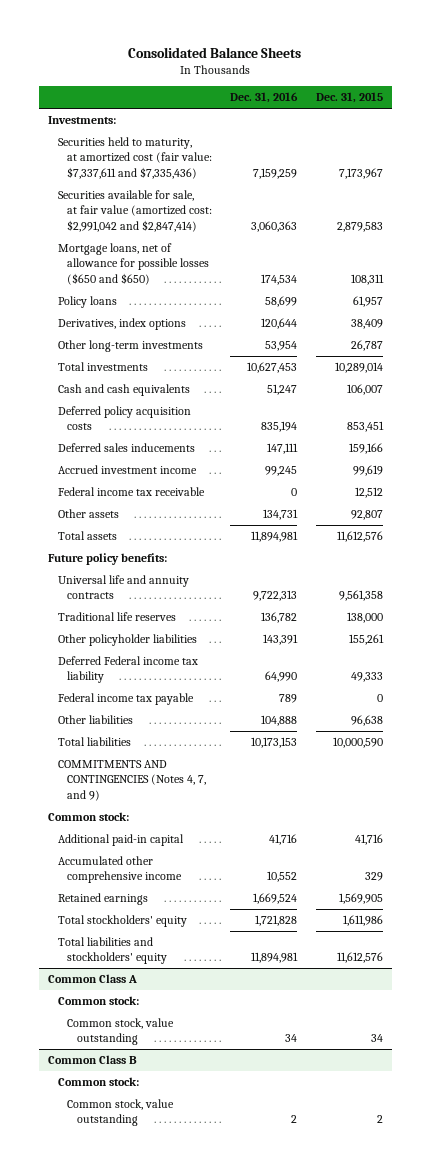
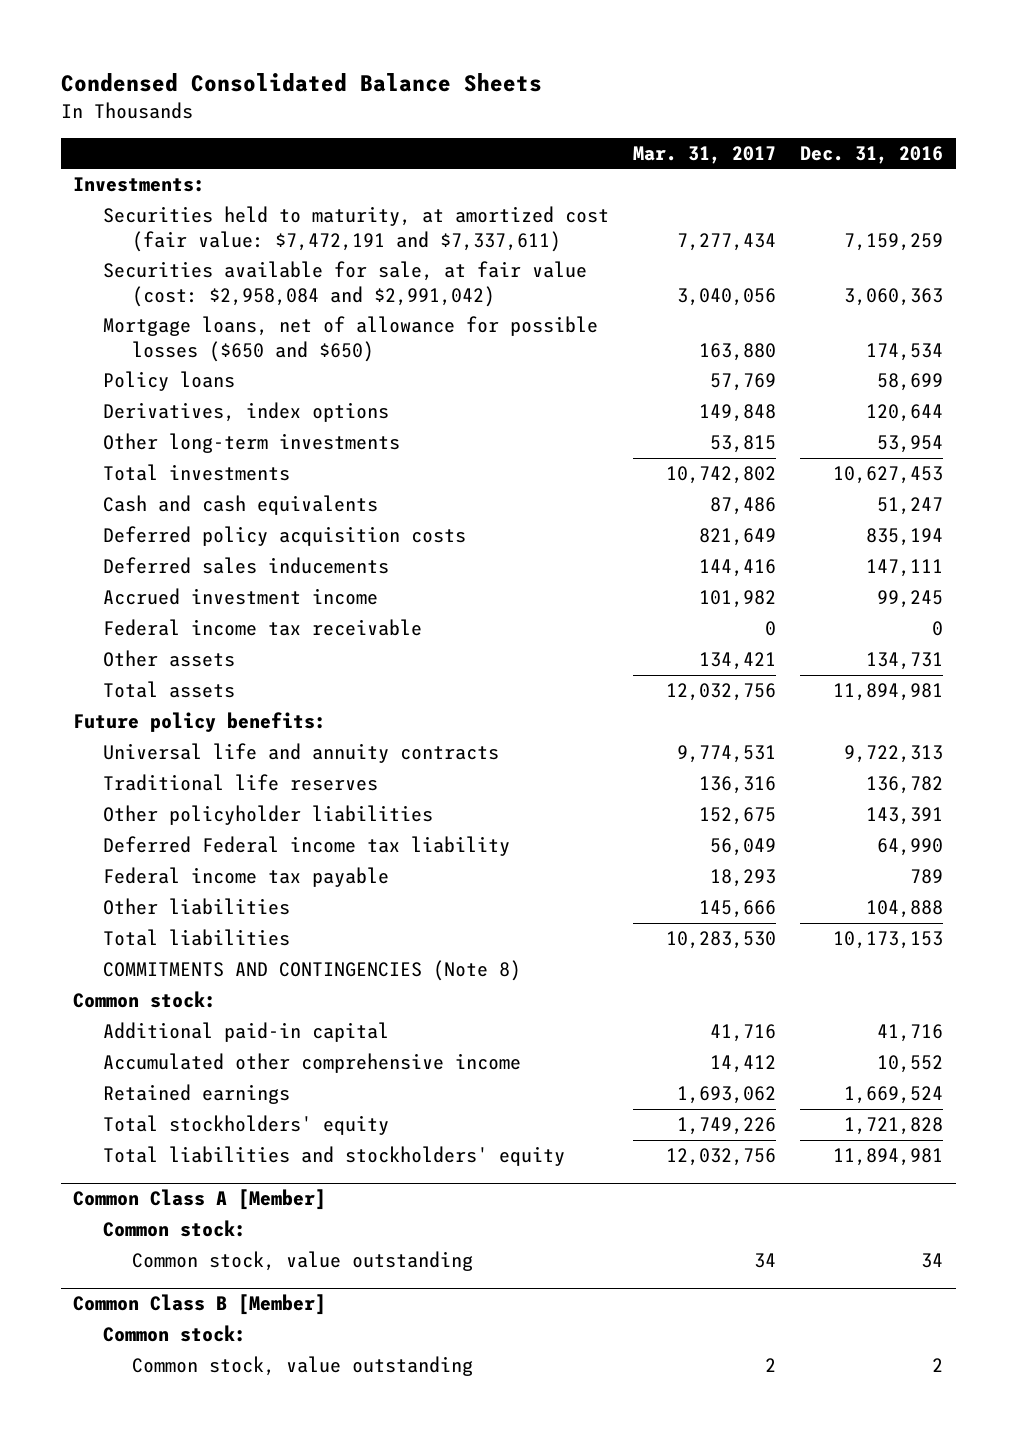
- Consolidated Balance Sheets
+ Condensed Consolidated Balance Sheets
- | Dec. 31, 2016 | Dec. 31, 2015
+ | Mar. 31, 2017 | Dec. 31, 2016
- Securities held to maturity, at amortized cost (fair value: $7,337,611 and $7,335,436) | 7,159,259 | 7,173,967
- Securities available for sale, at fair value (amortized cost: $2,991,042 and $2,847,414) | 3,060,363 | 2,879,583
+ Securities held to maturity, at amortized cost (fair value: $7,472,191 and $7,337,611) | 7,277,434 | 7,159,259
+ Securities available for sale, at fair value (cost: $2,958,084 and $2,991,042) | 3,040,056 | 3,060,363
- COMMITMENTS AND CONTINGENCIES (Notes 4, 7, and 9)
+ COMMITMENTS AND CONTINGENCIES (Note 8)
- Common Class A
+ Common Class A [Member]
- Common Class B
+ Common Class B [Member]

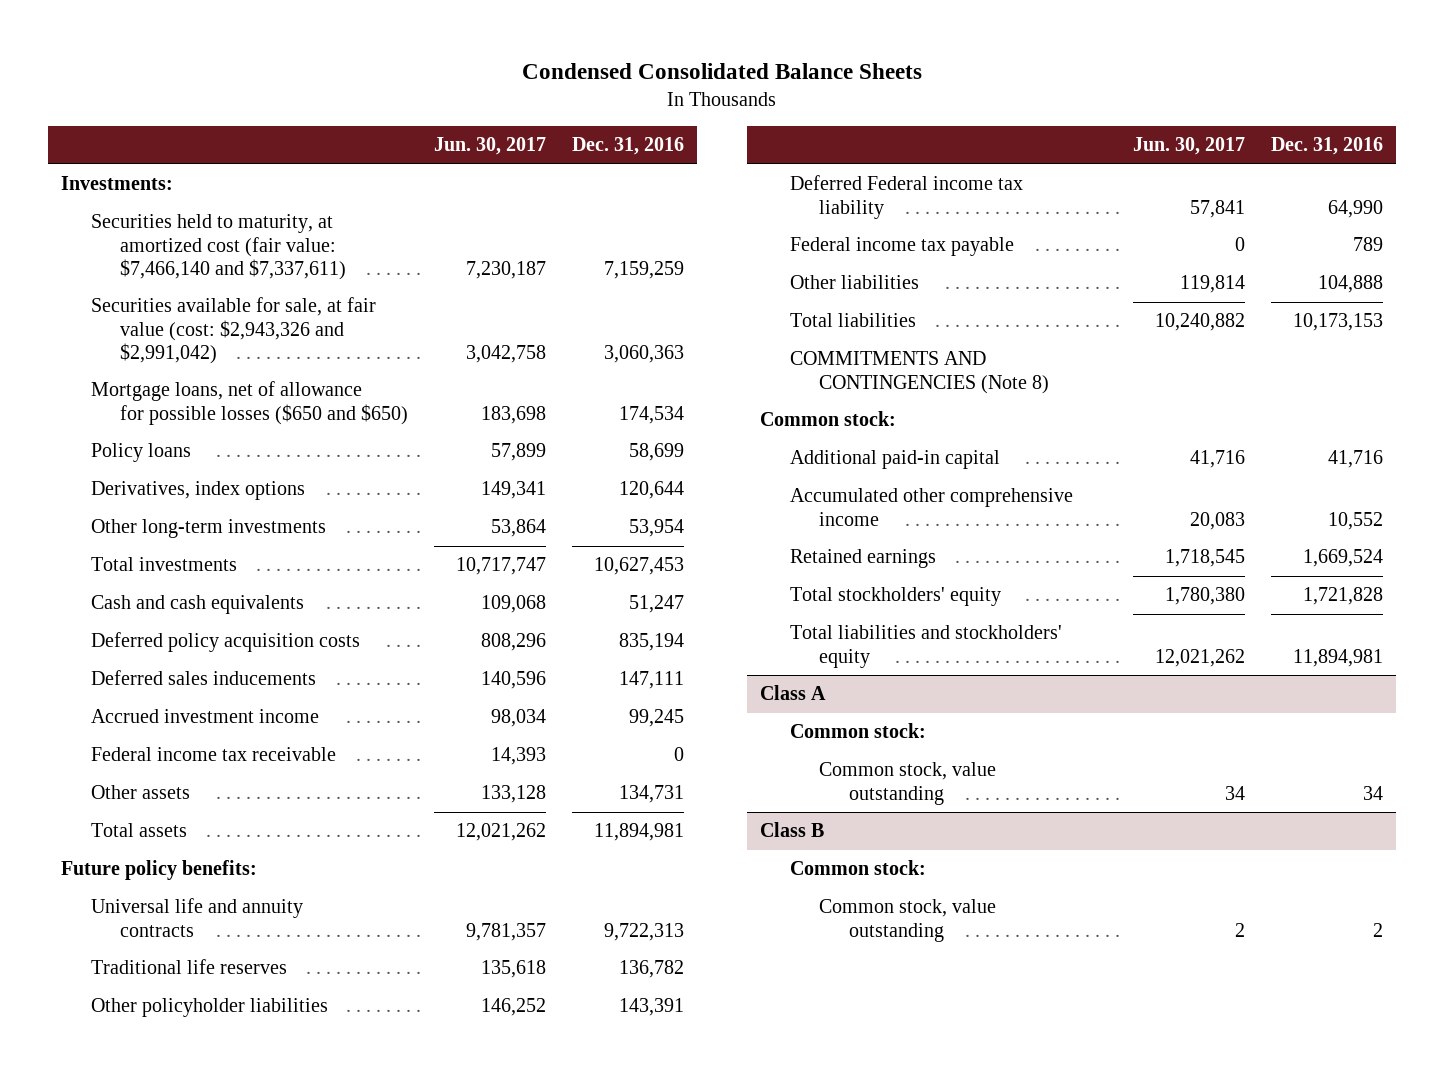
- | Mar. 31, 2017 | Dec. 31, 2016
+ | Jun. 30, 2017 | Dec. 31, 2016
- Securities held to maturity, at amortized cost (fair value: $7,472,191 and $7,337,611) | 7,277,434 | 7,159,259
- Securities available for sale, at fair value (cost: $2,958,084 and $2,991,042) | 3,040,056 | 3,060,363
+ Securities held to maturity, at amortized cost (fair value: $7,466,140 and $7,337,611) | 7,230,187 | 7,159,259
+ Securities available for sale, at fair value (cost: $2,943,326 and $2,991,042) | 3,042,758 | 3,060,363
- Common Class A [Member]
+ Class A
- Common Class B [Member]
+ Class B

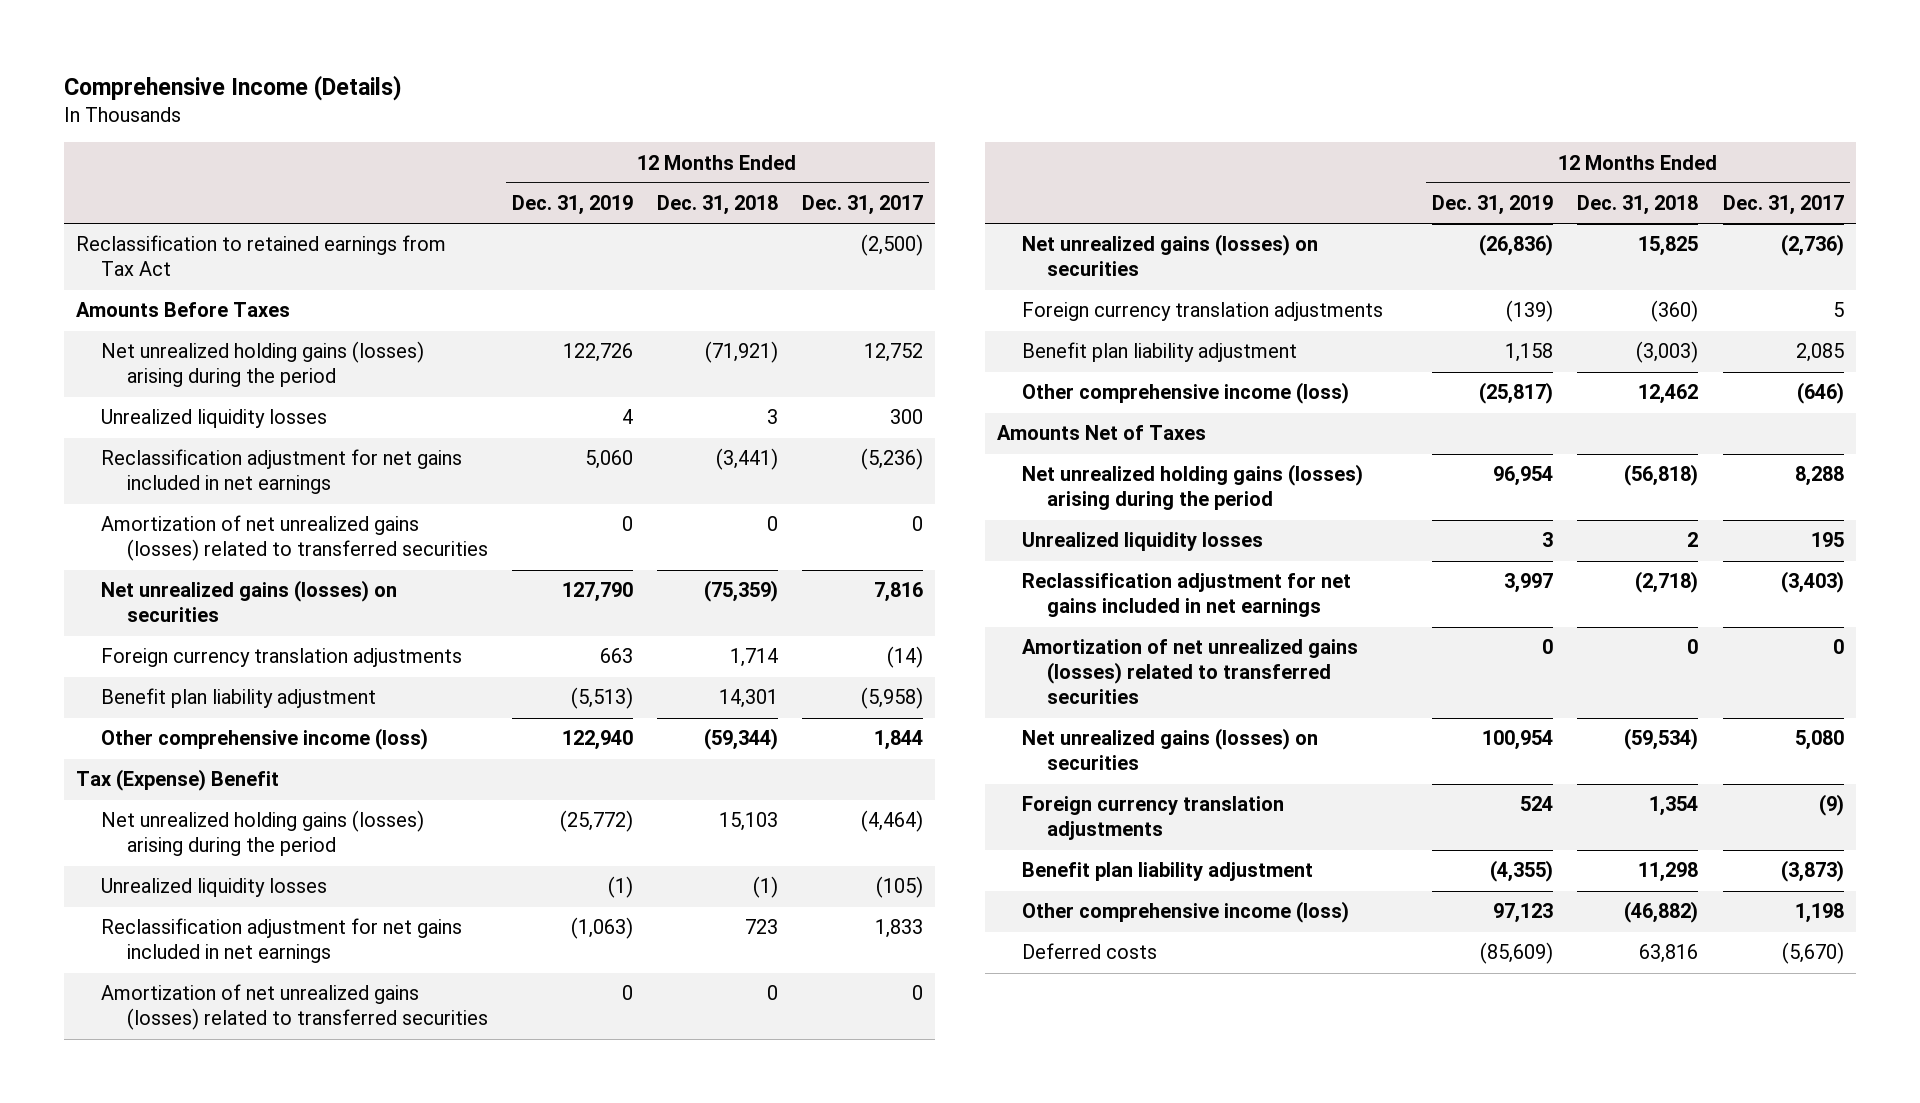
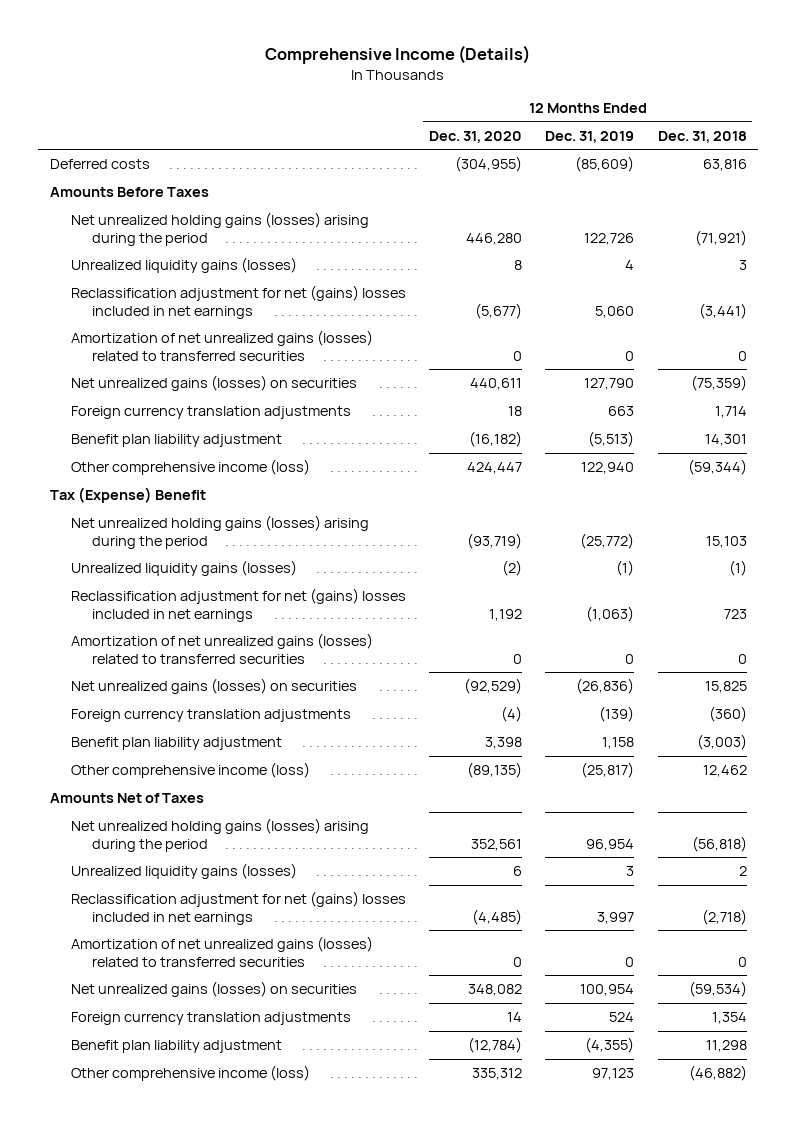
- | 12 Months Ended Dec. 31, 2019 | 12 Months Ended Dec. 31, 2018 | 12 Months Ended Dec. 31, 2017
+ | 12 Months Ended Dec. 31, 2020 | 12 Months Ended Dec. 31, 2019 | 12 Months Ended Dec. 31, 2018
- Reclassification to retained earnings from Tax Act | | | (2,500)
moved up: Deferred costs | (304,955) | (85,609) | 63,816
- Unrealized liquidity losses | 4 | 3 | 300
- Reclassification adjustment for net gains included in net earnings | 5,060 | (3,441) | (5,236)
+ Unrealized liquidity gains (losses) | 8 | 4 | 3
+ Reclassification adjustment for net (gains) losses included in net earnings | (5,677) | 5,060 | (3,441)
- Unrealized liquidity losses | (1) | (1) | (105)
- Reclassification adjustment for net gains included in net earnings | (1,063) | 723 | 1,833
+ Unrealized liquidity gains (losses) | (2) | (1) | (1)
+ Reclassification adjustment for net (gains) losses included in net earnings | 1,192 | (1,063) | 723
- Unrealized liquidity losses | 3 | 2 | 195
- Reclassification adjustment for net gains included in net earnings | 3,997 | (2,718) | (3,403)
+ Unrealized liquidity gains (losses) | 6 | 3 | 2
+ Reclassification adjustment for net (gains) losses included in net earnings | (4,485) | 3,997 | (2,718)

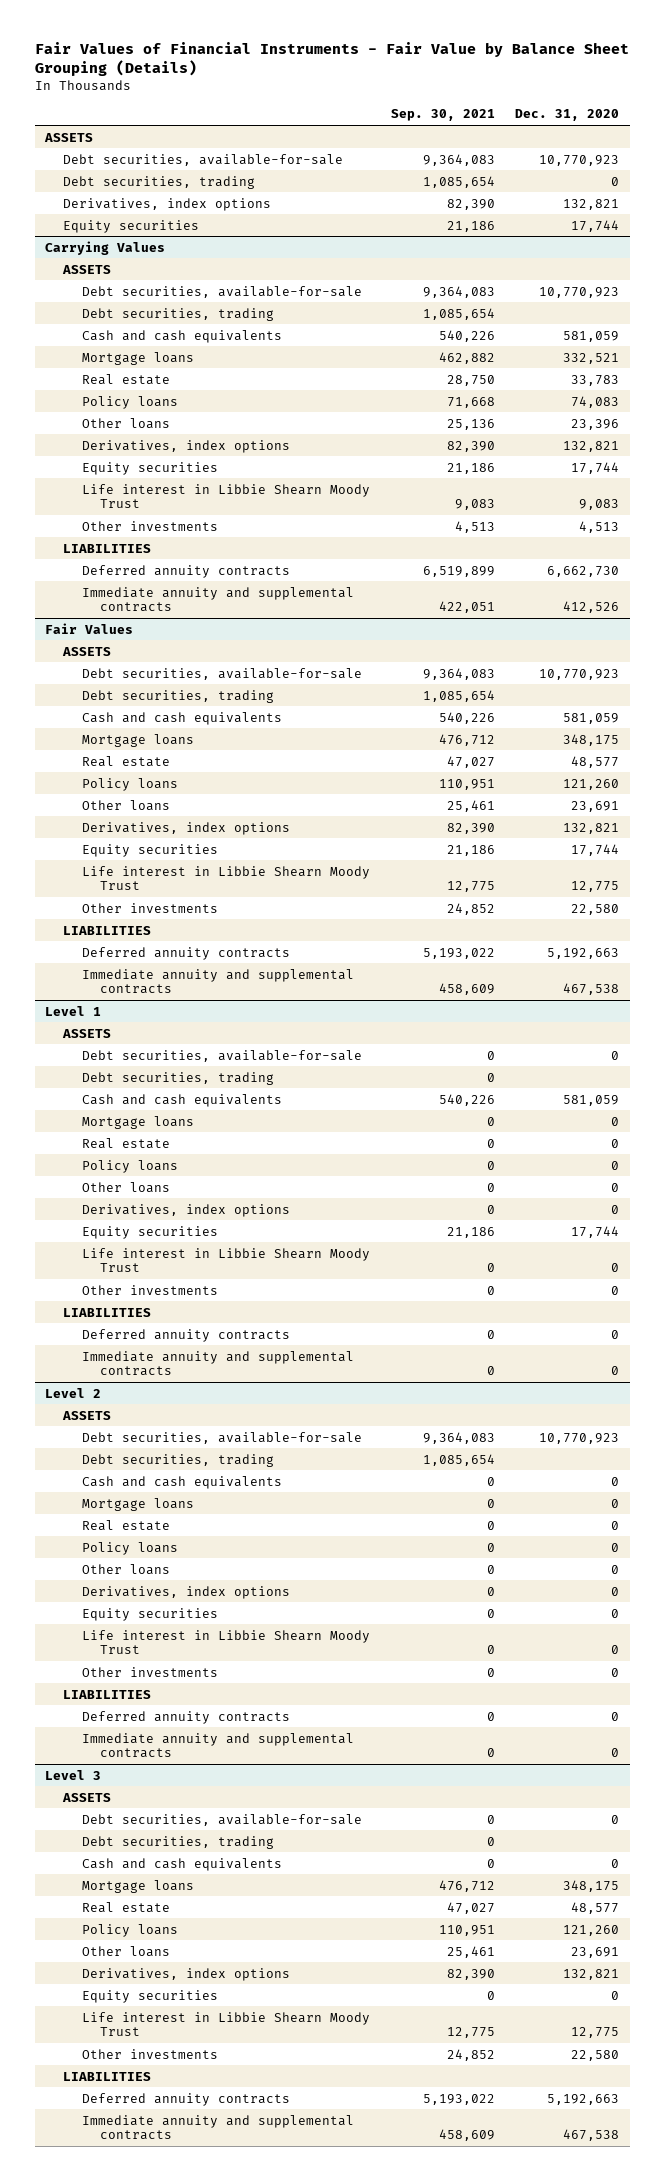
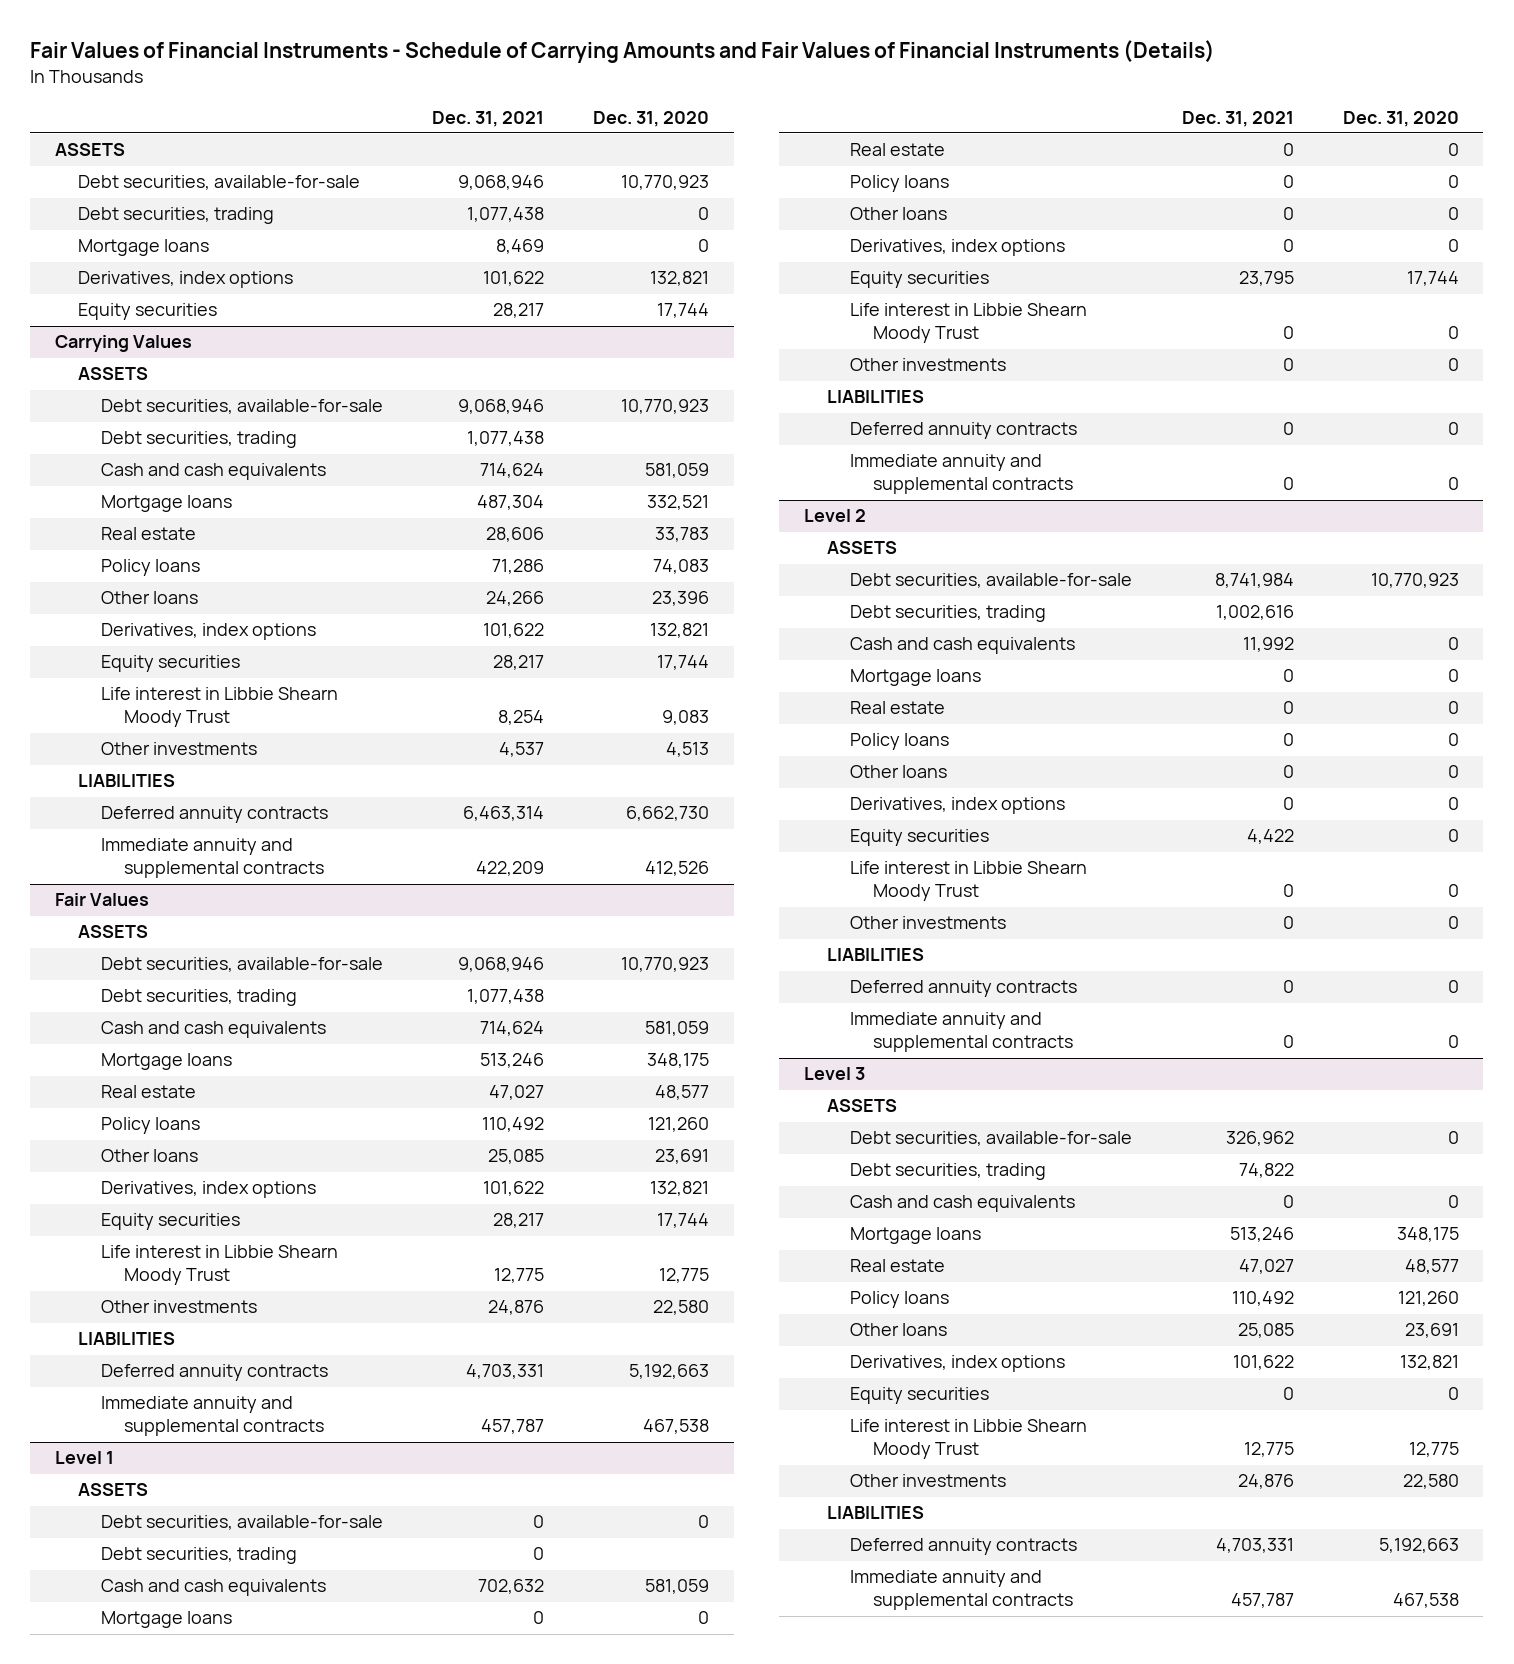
- Fair Values of Financial Instruments - Fair Value by Balance Sheet Grouping (Details)
+ Fair Values of Financial Instruments - Schedule of Carrying Amounts and Fair Values of Financial Instruments (Details)
- | Sep. 30, 2021 | Dec. 31, 2020
+ | Dec. 31, 2021 | Dec. 31, 2020
+ Mortgage loans | 8,469 | 0

